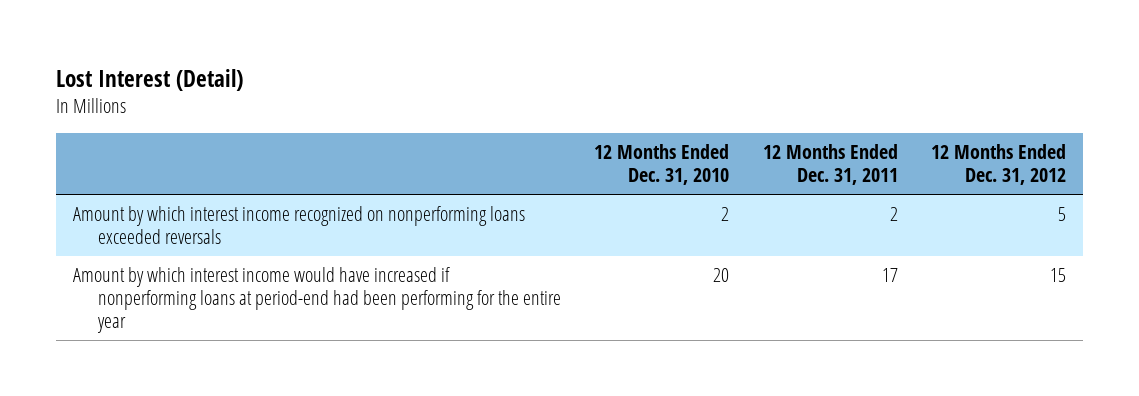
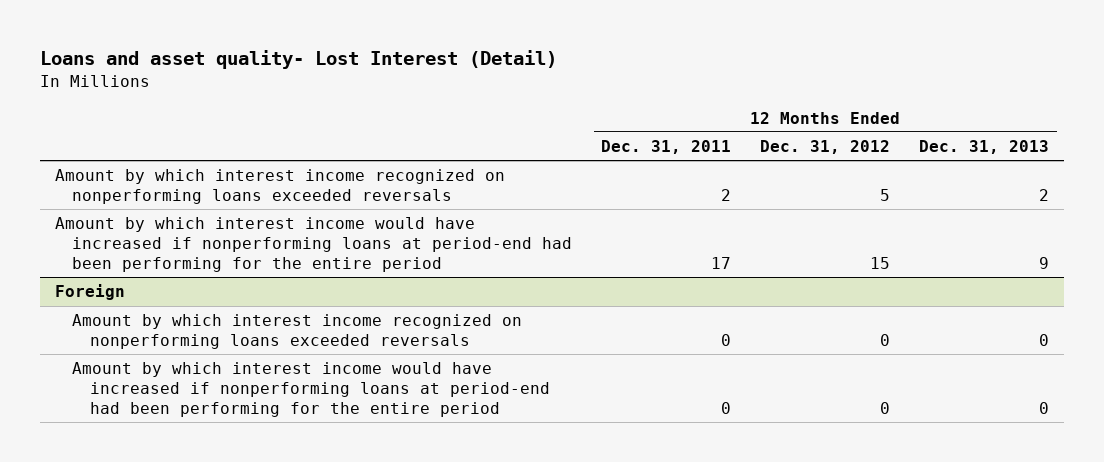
- Lost Interest (Detail)
+ Loans and asset quality- Lost Interest (Detail)
- | 12 Months Ended Dec. 31, 2010 | 12 Months Ended Dec. 31, 2011 | 12 Months Ended Dec. 31, 2012
+ | 12 Months Ended Dec. 31, 2011 | 12 Months Ended Dec. 31, 2012 | 12 Months Ended Dec. 31, 2013
- Amount by which interest income would have increased if nonperforming loans at period-end had been performing for the entire year | 20 | 17 | 15
+ Amount by which interest income would have increased if nonperforming loans at period-end had been performing for the entire period | 17 | 15 | 9
+ Foreign
+ Amount by which interest income recognized on nonperforming loans exceeded reversals | 0 | 0 | 0
+ Amount by which interest income would have increased if nonperforming loans at period-end had been performing for the entire period | 0 | 0 | 0

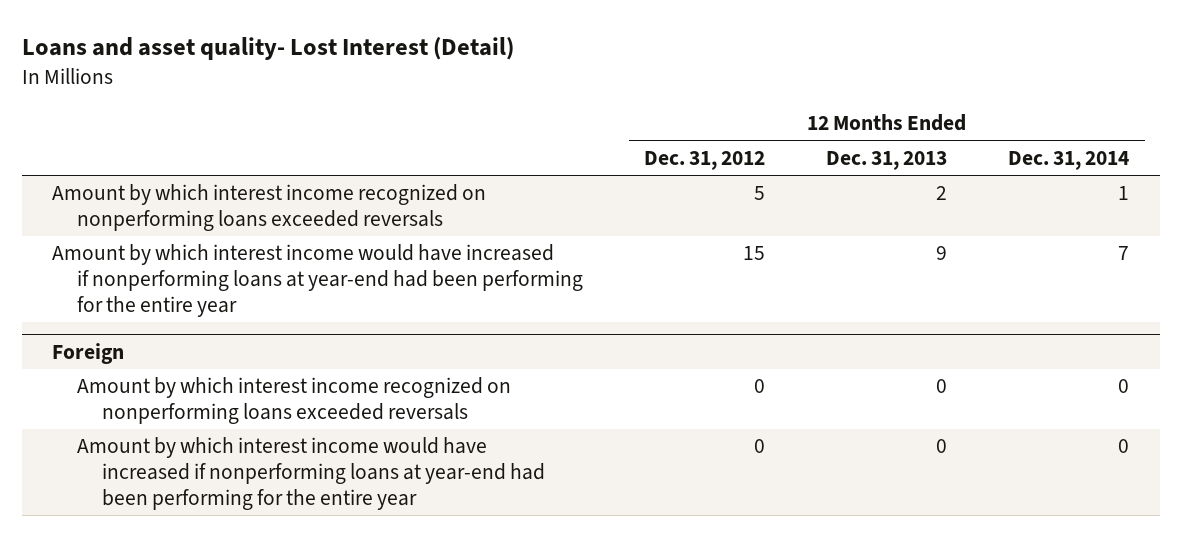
- | 12 Months Ended Dec. 31, 2011 | 12 Months Ended Dec. 31, 2012 | 12 Months Ended Dec. 31, 2013
+ | 12 Months Ended Dec. 31, 2012 | 12 Months Ended Dec. 31, 2013 | 12 Months Ended Dec. 31, 2014
- Amount by which interest income would have increased if nonperforming loans at period-end had been performing for the entire period | 17 | 15 | 9
+ Amount by which interest income would have increased if nonperforming loans at year-end had been performing for the entire year | 15 | 9 | 7
@ Foreign
- Amount by which interest income would have increased if nonperforming loans at period-end had been performing for the entire period | 0 | 0 | 0
+ Amount by which interest income would have increased if nonperforming loans at year-end had been performing for the entire year | 0 | 0 | 0

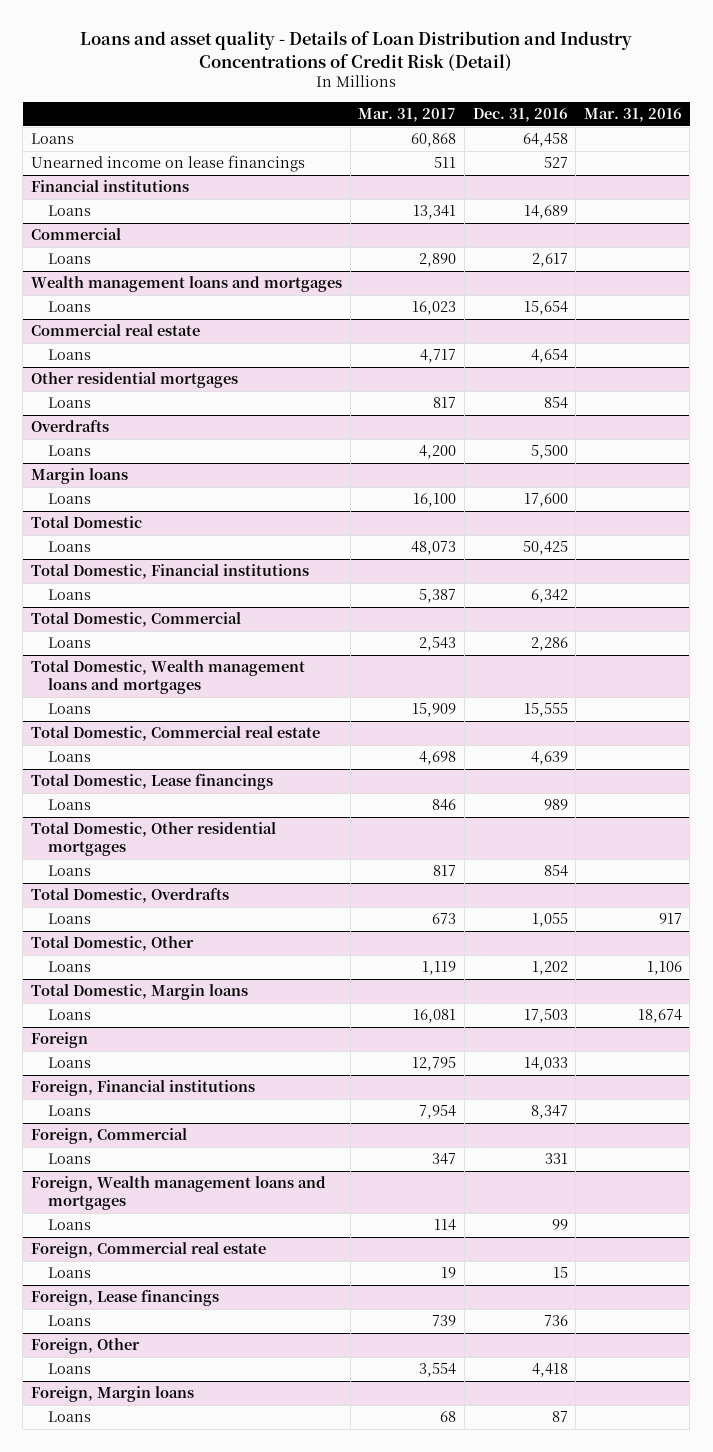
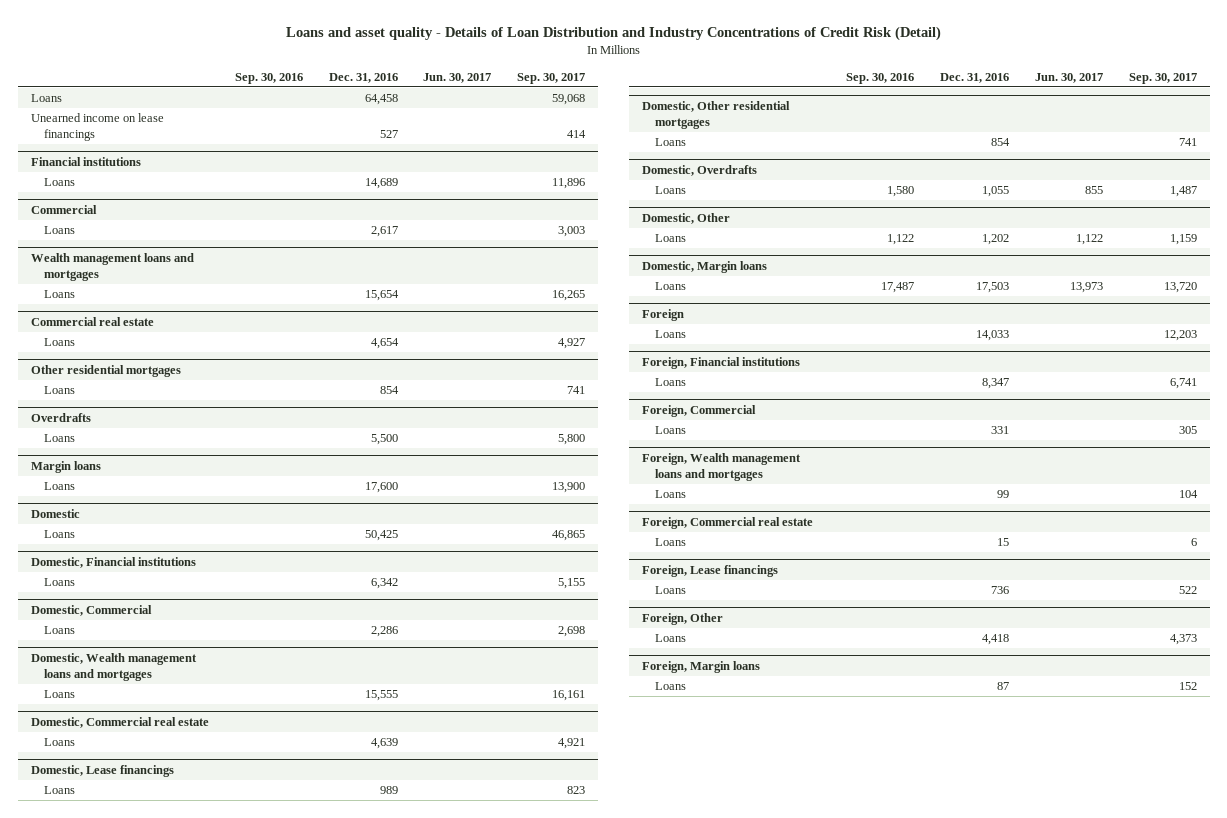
- | Mar. 31, 2017 | Dec. 31, 2016 | Mar. 31, 2016
+ | Sep. 30, 2016 | Dec. 31, 2016 | Jun. 30, 2017 | Sep. 30, 2017
- Total Domestic
+ Domestic
- Total Domestic, Financial institutions
+ Domestic, Financial institutions
- Total Domestic, Commercial
+ Domestic, Commercial
- Total Domestic, Wealth management loans and mortgages
+ Domestic, Wealth management loans and mortgages
- Total Domestic, Commercial real estate
+ Domestic, Commercial real estate
- Total Domestic, Lease financings
+ Domestic, Lease financings
- Total Domestic, Other residential mortgages
+ Domestic, Other residential mortgages
- Total Domestic, Overdrafts
+ Domestic, Overdrafts
- Total Domestic, Other
+ Domestic, Other
- Total Domestic, Margin loans
+ Domestic, Margin loans

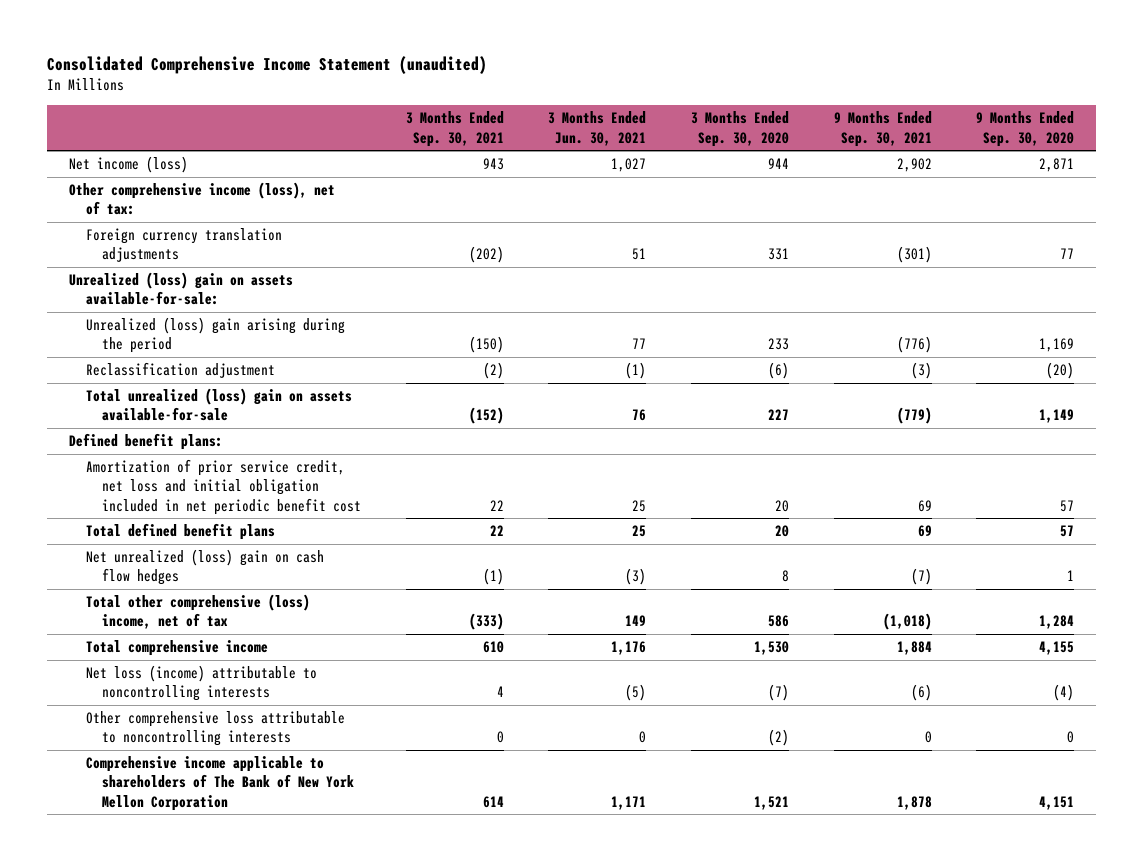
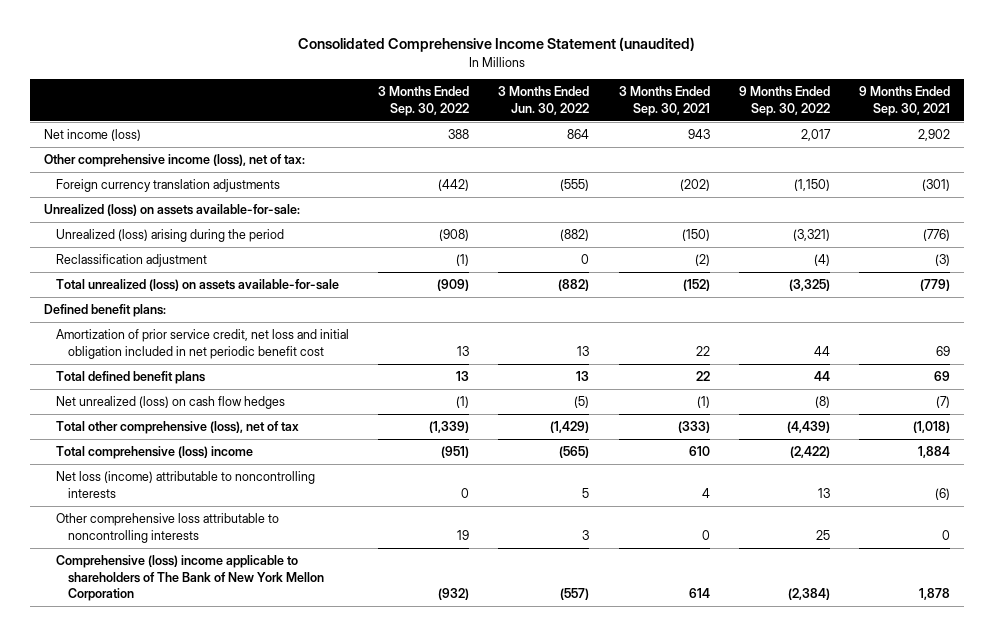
- | 3 Months Ended Sep. 30, 2021 | 3 Months Ended Jun. 30, 2021 | 3 Months Ended Sep. 30, 2020 | 9 Months Ended Sep. 30, 2021 | 9 Months Ended Sep. 30, 2020
+ | 3 Months Ended Sep. 30, 2022 | 3 Months Ended Jun. 30, 2022 | 3 Months Ended Sep. 30, 2021 | 9 Months Ended Sep. 30, 2022 | 9 Months Ended Sep. 30, 2021
- Unrealized (loss) gain on assets available-for-sale:
- Unrealized (loss) gain arising during the period | (150) | 77 | 233 | (776) | 1,169
+ Unrealized (loss) on assets available-for-sale:
+ Unrealized (loss) arising during the period | (908) | (882) | (150) | (3,321) | (776)
- Total unrealized (loss) gain on assets available-for-sale | (152) | 76 | 227 | (779) | 1,149
+ Total unrealized (loss) on assets available-for-sale | (909) | (882) | (152) | (3,325) | (779)
- Net unrealized (loss) gain on cash flow hedges | (1) | (3) | 8 | (7) | 1
- Total other comprehensive (loss) income, net of tax | (333) | 149 | 586 | (1,018) | 1,284
- Total comprehensive income | 610 | 1,176 | 1,530 | 1,884 | 4,155
+ Net unrealized (loss) on cash flow hedges | (1) | (5) | (1) | (8) | (7)
+ Total other comprehensive (loss), net of tax | (1,339) | (1,429) | (333) | (4,439) | (1,018)
+ Total comprehensive (loss) income | (951) | (565) | 610 | (2,422) | 1,884
- Comprehensive income applicable to shareholders of The Bank of New York Mellon Corporation | 614 | 1,171 | 1,521 | 1,878 | 4,151
+ Comprehensive (loss) income applicable to shareholders of The Bank of New York Mellon Corporation | (932) | (557) | 614 | (2,384) | 1,878

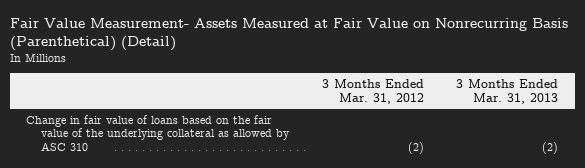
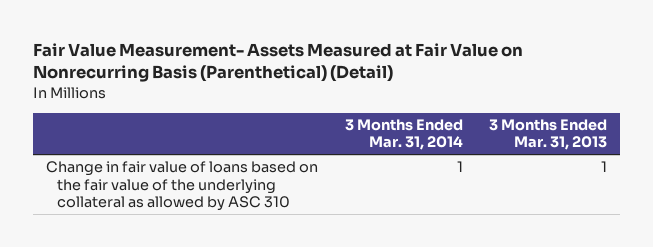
- | 3 Months Ended Mar. 31, 2012 | 3 Months Ended Mar. 31, 2013
+ | 3 Months Ended Mar. 31, 2014 | 3 Months Ended Mar. 31, 2013
- Change in fair value of loans based on the fair value of the underlying collateral as allowed by ASC 310 | (2) | (2)
+ Change in fair value of loans based on the fair value of the underlying collateral as allowed by ASC 310 | 1 | 1

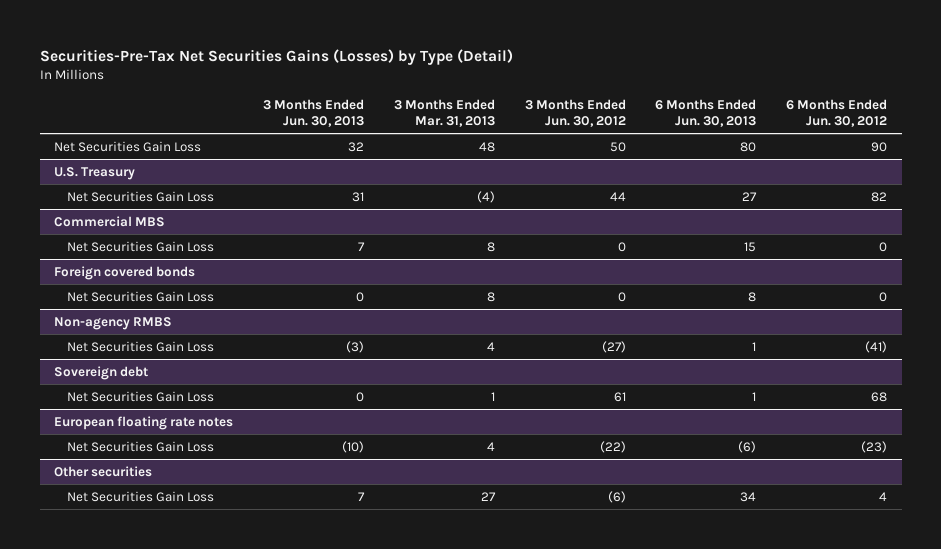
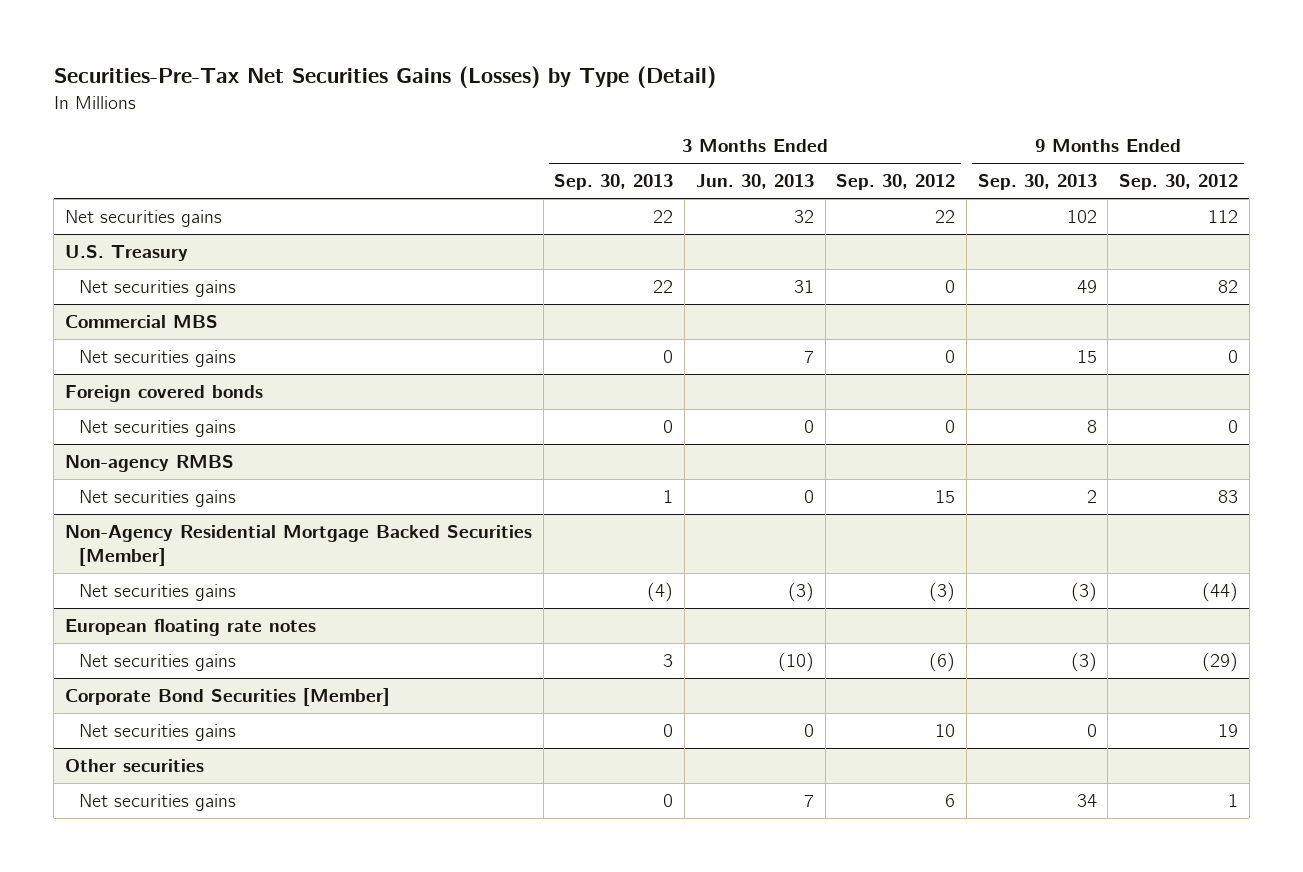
- | 3 Months Ended Jun. 30, 2013 | 3 Months Ended Mar. 31, 2013 | 3 Months Ended Jun. 30, 2012 | 6 Months Ended Jun. 30, 2013 | 6 Months Ended Jun. 30, 2012
+ | 3 Months Ended Sep. 30, 2013 | 3 Months Ended Jun. 30, 2013 | 3 Months Ended Sep. 30, 2012 | 9 Months Ended Sep. 30, 2013 | 9 Months Ended Sep. 30, 2012
- Net Securities Gain Loss | 32 | 48 | 50 | 80 | 90
+ Net securities gains | 22 | 32 | 22 | 102 | 112
@ U.S. Treasury
- Net Securities Gain Loss | 31 | (4) | 44 | 27 | 82
+ Net securities gains | 22 | 31 | 0 | 49 | 82
@ Commercial MBS
- Net Securities Gain Loss | 7 | 8 | 0 | 15 | 0
+ Net securities gains | 0 | 7 | 0 | 15 | 0
@ Foreign covered bonds
- Net Securities Gain Loss | 0 | 8 | 0 | 8 | 0
+ Net securities gains | 0 | 0 | 0 | 8 | 0
@ Non-agency RMBS
- Net Securities Gain Loss | (3) | 4 | (27) | 1 | (41)
- Sovereign debt
- Net Securities Gain Loss | 0 | 1 | 61 | 1 | 68
@ Non-agency RMBS
+ Net securities gains | 1 | 0 | 15 | 2 | 83
+ Non-Agency Residential Mortgage Backed Securities [Member]
+ Net securities gains | (4) | (3) | (3) | (3) | (44)
@ European floating rate notes
- Net Securities Gain Loss | (10) | 4 | (22) | (6) | (23)
+ Net securities gains | 3 | (10) | (6) | (3) | (29)
+ Corporate Bond Securities [Member]
+ Net securities gains | 0 | 0 | 10 | 0 | 19
@ Other securities
- Net Securities Gain Loss | 7 | 27 | (6) | 34 | 4
+ Net securities gains | 0 | 7 | 6 | 34 | 1

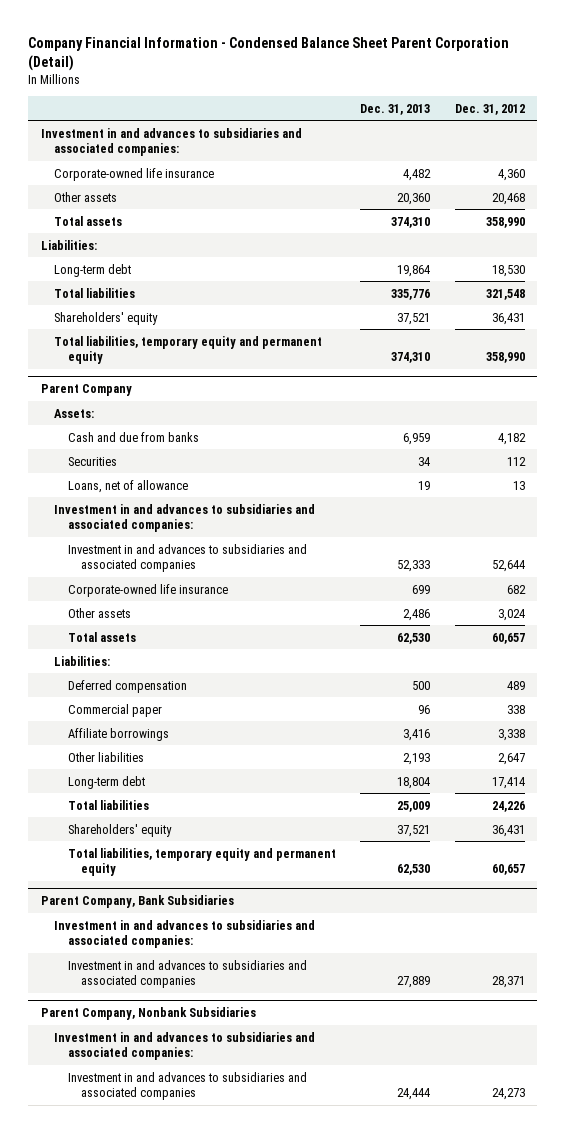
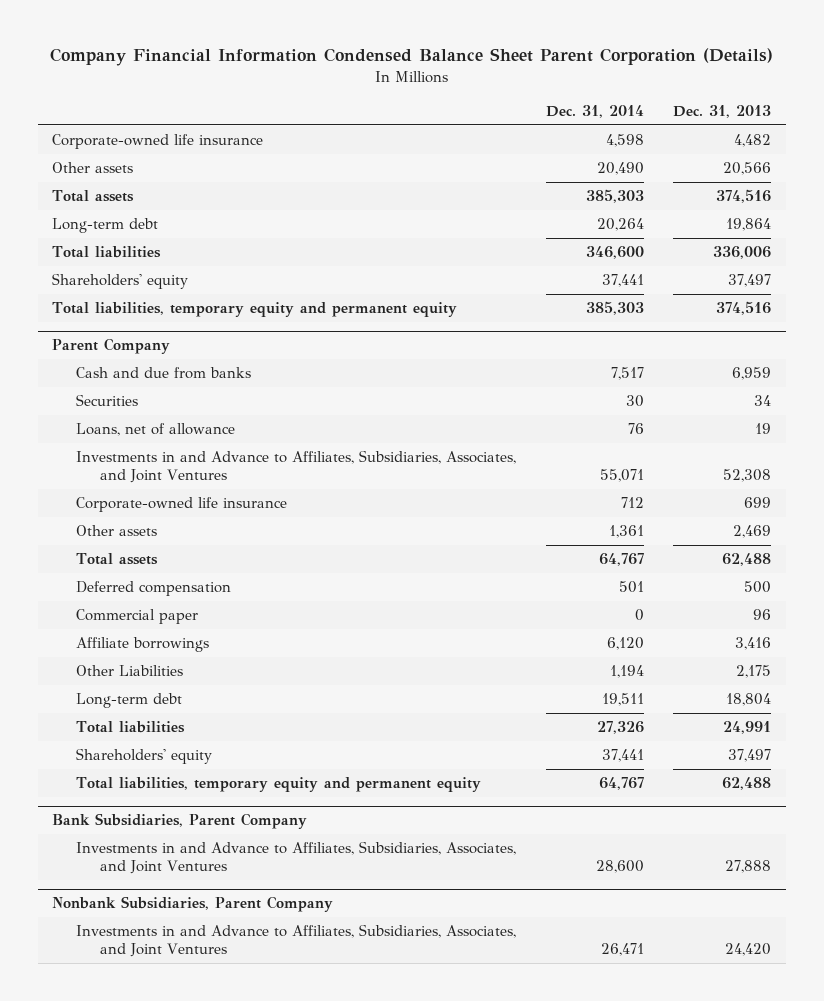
- Company Financial Information - Condensed Balance Sheet Parent Corporation (Detail)
+ Company Financial Information Condensed Balance Sheet Parent Corporation (Details)
- | Dec. 31, 2013 | Dec. 31, 2012
+ | Dec. 31, 2014 | Dec. 31, 2013
- Investment in and advances to subsidiaries and associated companies:
- Other assets | 20,360 | 20,468
- Total assets | 374,310 | 358,990
- Liabilities:
+ Other assets | 20,490 | 20,566
+ Total assets | 385,303 | 374,516
- Total liabilities | 335,776 | 321,548
- Shareholders' equity | 37,521 | 36,431
- Total liabilities, temporary equity and permanent equity | 374,310 | 358,990
+ Total liabilities | 346,600 | 336,006
+ Shareholders' equity | 37,441 | 37,497
+ Total liabilities, temporary equity and permanent equity | 385,303 | 374,516
@ Parent Company
- Assets:
- Investment in and advances to subsidiaries and associated companies:
- Investment in and advances to subsidiaries and associated companies | 52,333 | 52,644
+ Investments in and Advance to Affiliates, Subsidiaries, Associates, and Joint Ventures | 55,071 | 52,308
- Other assets | 2,486 | 3,024
- Total assets | 62,530 | 60,657
- Liabilities:
+ Other assets | 1,361 | 2,469
+ Total assets | 64,767 | 62,488
- Other liabilities | 2,193 | 2,647
+ Other Liabilities | 1,194 | 2,175
- Total liabilities | 25,009 | 24,226
- Shareholders' equity | 37,521 | 36,431
- Total liabilities, temporary equity and permanent equity | 62,530 | 60,657
- Parent Company, Bank Subsidiaries
- Investment in and advances to subsidiaries and associated companies:
- Investment in and advances to subsidiaries and associated companies | 27,889 | 28,371
- Parent Company, Nonbank Subsidiaries
- Investment in and advances to subsidiaries and associated companies:
- Investment in and advances to subsidiaries and associated companies | 24,444 | 24,273
@ Parent Company
+ Total liabilities | 27,326 | 24,991
+ Shareholders' equity | 37,441 | 37,497
+ Total liabilities, temporary equity and permanent equity | 64,767 | 62,488
+ Bank Subsidiaries, Parent Company
+ Investments in and Advance to Affiliates, Subsidiaries, Associates, and Joint Ventures | 28,600 | 27,888
+ Nonbank Subsidiaries, Parent Company
+ Investments in and Advance to Affiliates, Subsidiaries, Associates, and Joint Ventures | 26,471 | 24,420

